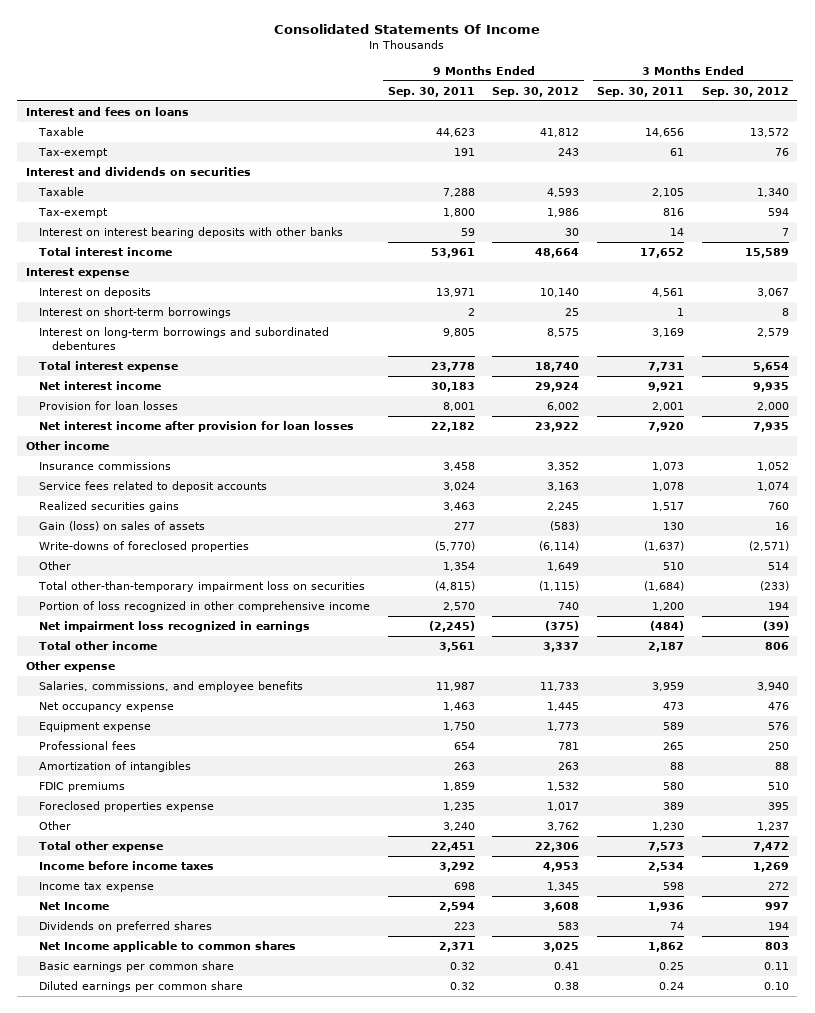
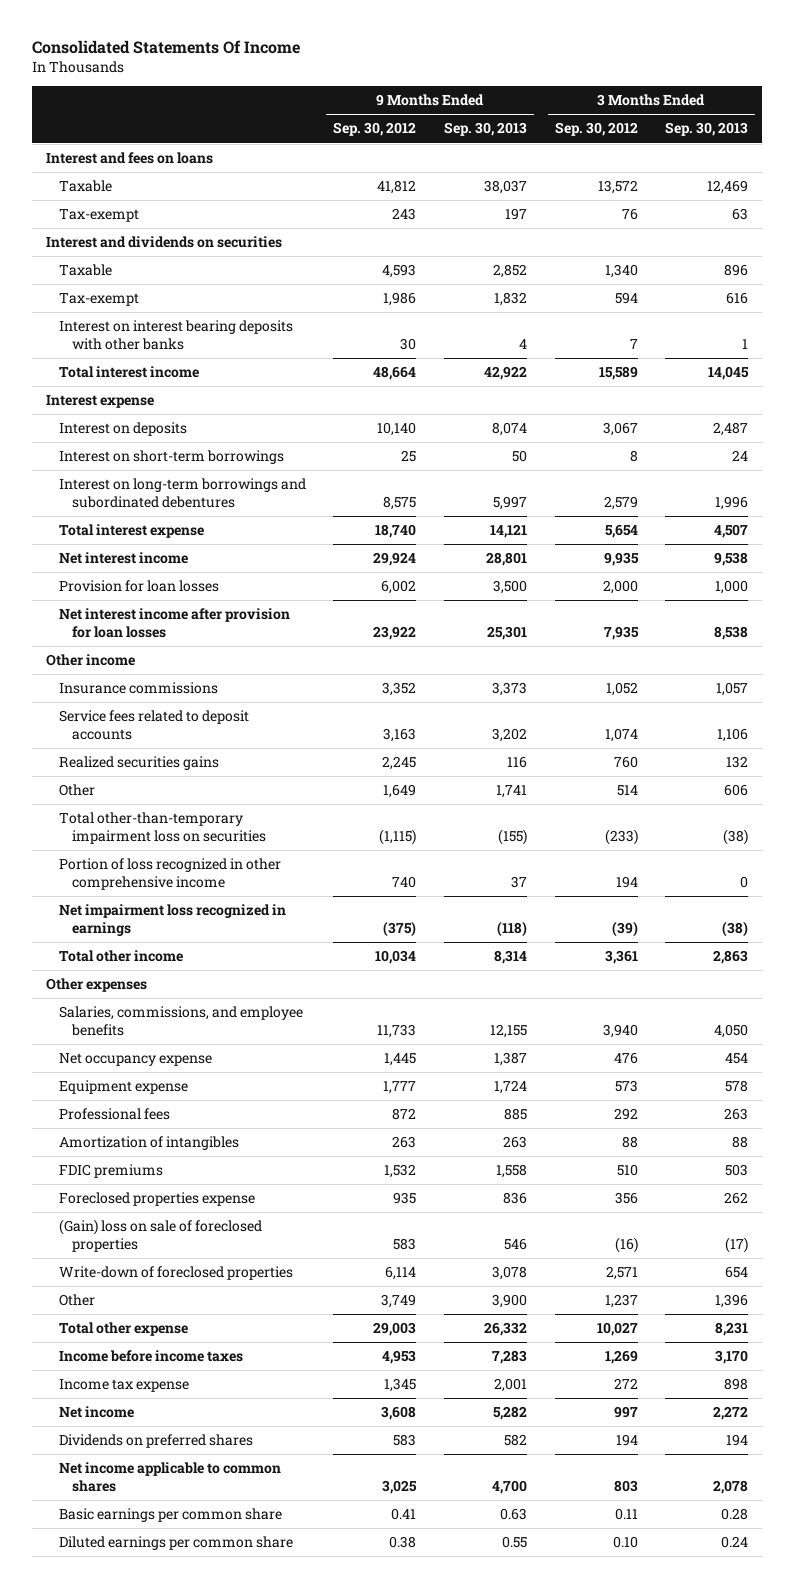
- | 9 Months Ended Sep. 30, 2011 | 9 Months Ended Sep. 30, 2012 | 3 Months Ended Sep. 30, 2011 | 3 Months Ended Sep. 30, 2012
+ | 9 Months Ended Sep. 30, 2012 | 9 Months Ended Sep. 30, 2013 | 3 Months Ended Sep. 30, 2012 | 3 Months Ended Sep. 30, 2013
- Gain (loss) on sales of assets | 277 | (583) | 130 | 16
- Write-downs of foreclosed properties | (5,770) | (6,114) | (1,637) | (2,571)
- Total other income | 3,561 | 3,337 | 2,187 | 806
- Other expense
+ Total other income | 10,034 | 8,314 | 3,361 | 2,863
+ Other expenses
- Equipment expense | 1,750 | 1,773 | 589 | 576
- Professional fees | 654 | 781 | 265 | 250
+ Equipment expense | 1,777 | 1,724 | 573 | 578
+ Professional fees | 872 | 885 | 292 | 263
- Foreclosed properties expense | 1,235 | 1,017 | 389 | 395
- Other | 3,240 | 3,762 | 1,230 | 1,237
- Total other expense | 22,451 | 22,306 | 7,573 | 7,472
+ Foreclosed properties expense | 935 | 836 | 356 | 262
+ (Gain) loss on sale of foreclosed properties | 583 | 546 | (16) | (17)
+ Write-down of foreclosed properties | 6,114 | 3,078 | 2,571 | 654
+ Other | 3,749 | 3,900 | 1,237 | 1,396
+ Total other expense | 29,003 | 26,332 | 10,027 | 8,231
- Net Income | 2,594 | 3,608 | 1,936 | 997
+ Net income | 3,608 | 5,282 | 997 | 2,272
- Net Income applicable to common shares | 2,371 | 3,025 | 1,862 | 803
+ Net income applicable to common shares | 3,025 | 4,700 | 803 | 2,078

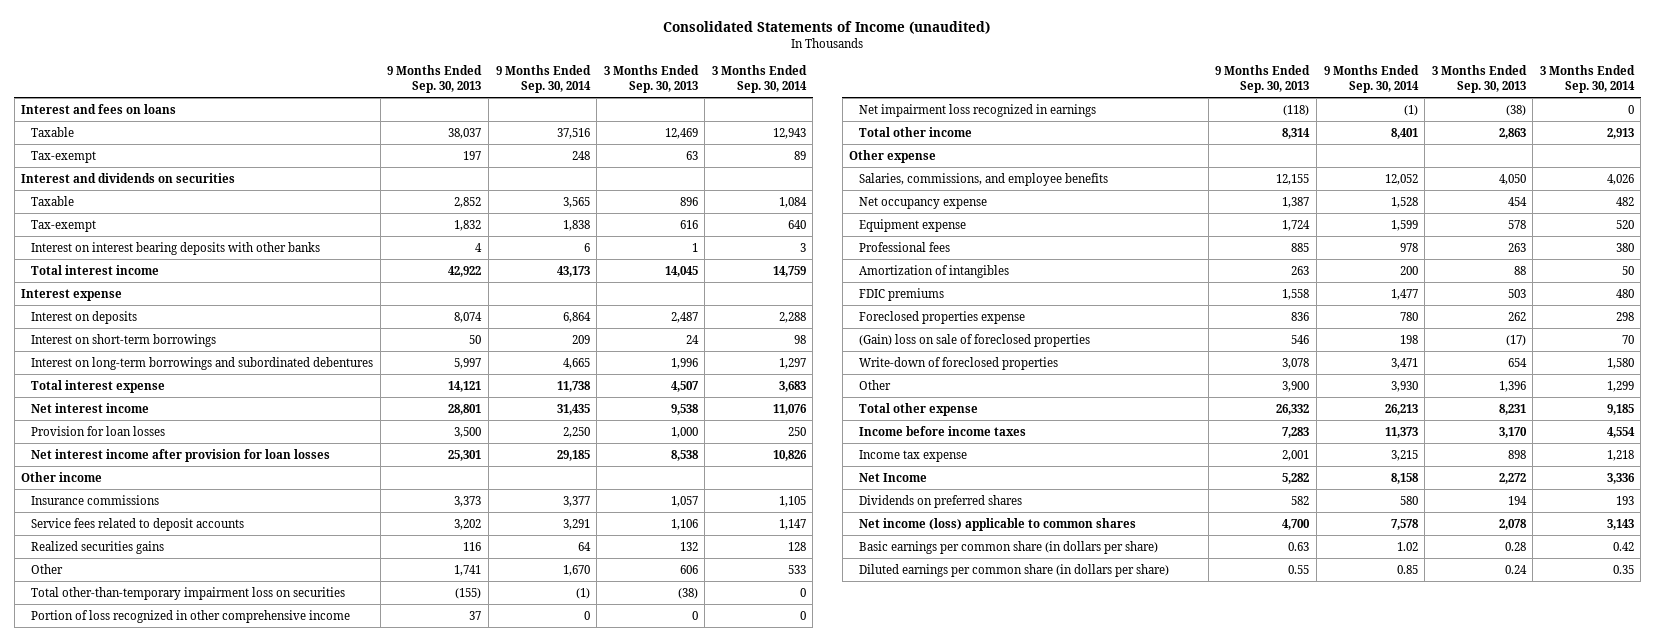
- Consolidated Statements Of Income
+ Consolidated Statements of Income (unaudited)
- | 9 Months Ended Sep. 30, 2012 | 9 Months Ended Sep. 30, 2013 | 3 Months Ended Sep. 30, 2012 | 3 Months Ended Sep. 30, 2013
+ | 9 Months Ended Sep. 30, 2013 | 9 Months Ended Sep. 30, 2014 | 3 Months Ended Sep. 30, 2013 | 3 Months Ended Sep. 30, 2014
- Other expenses
+ Other expense
- Net income | 3,608 | 5,282 | 997 | 2,272
+ Net Income | 5,282 | 8,158 | 2,272 | 3,336
- Net income applicable to common shares | 3,025 | 4,700 | 803 | 2,078
- Basic earnings per common share | 0.41 | 0.63 | 0.11 | 0.28
- Diluted earnings per common share | 0.38 | 0.55 | 0.10 | 0.24
+ Net income (loss) applicable to common shares | 4,700 | 7,578 | 2,078 | 3,143
+ Basic earnings per common share (in dollars per share) | 0.63 | 1.02 | 0.28 | 0.42
+ Diluted earnings per common share (in dollars per share) | 0.55 | 0.85 | 0.24 | 0.35

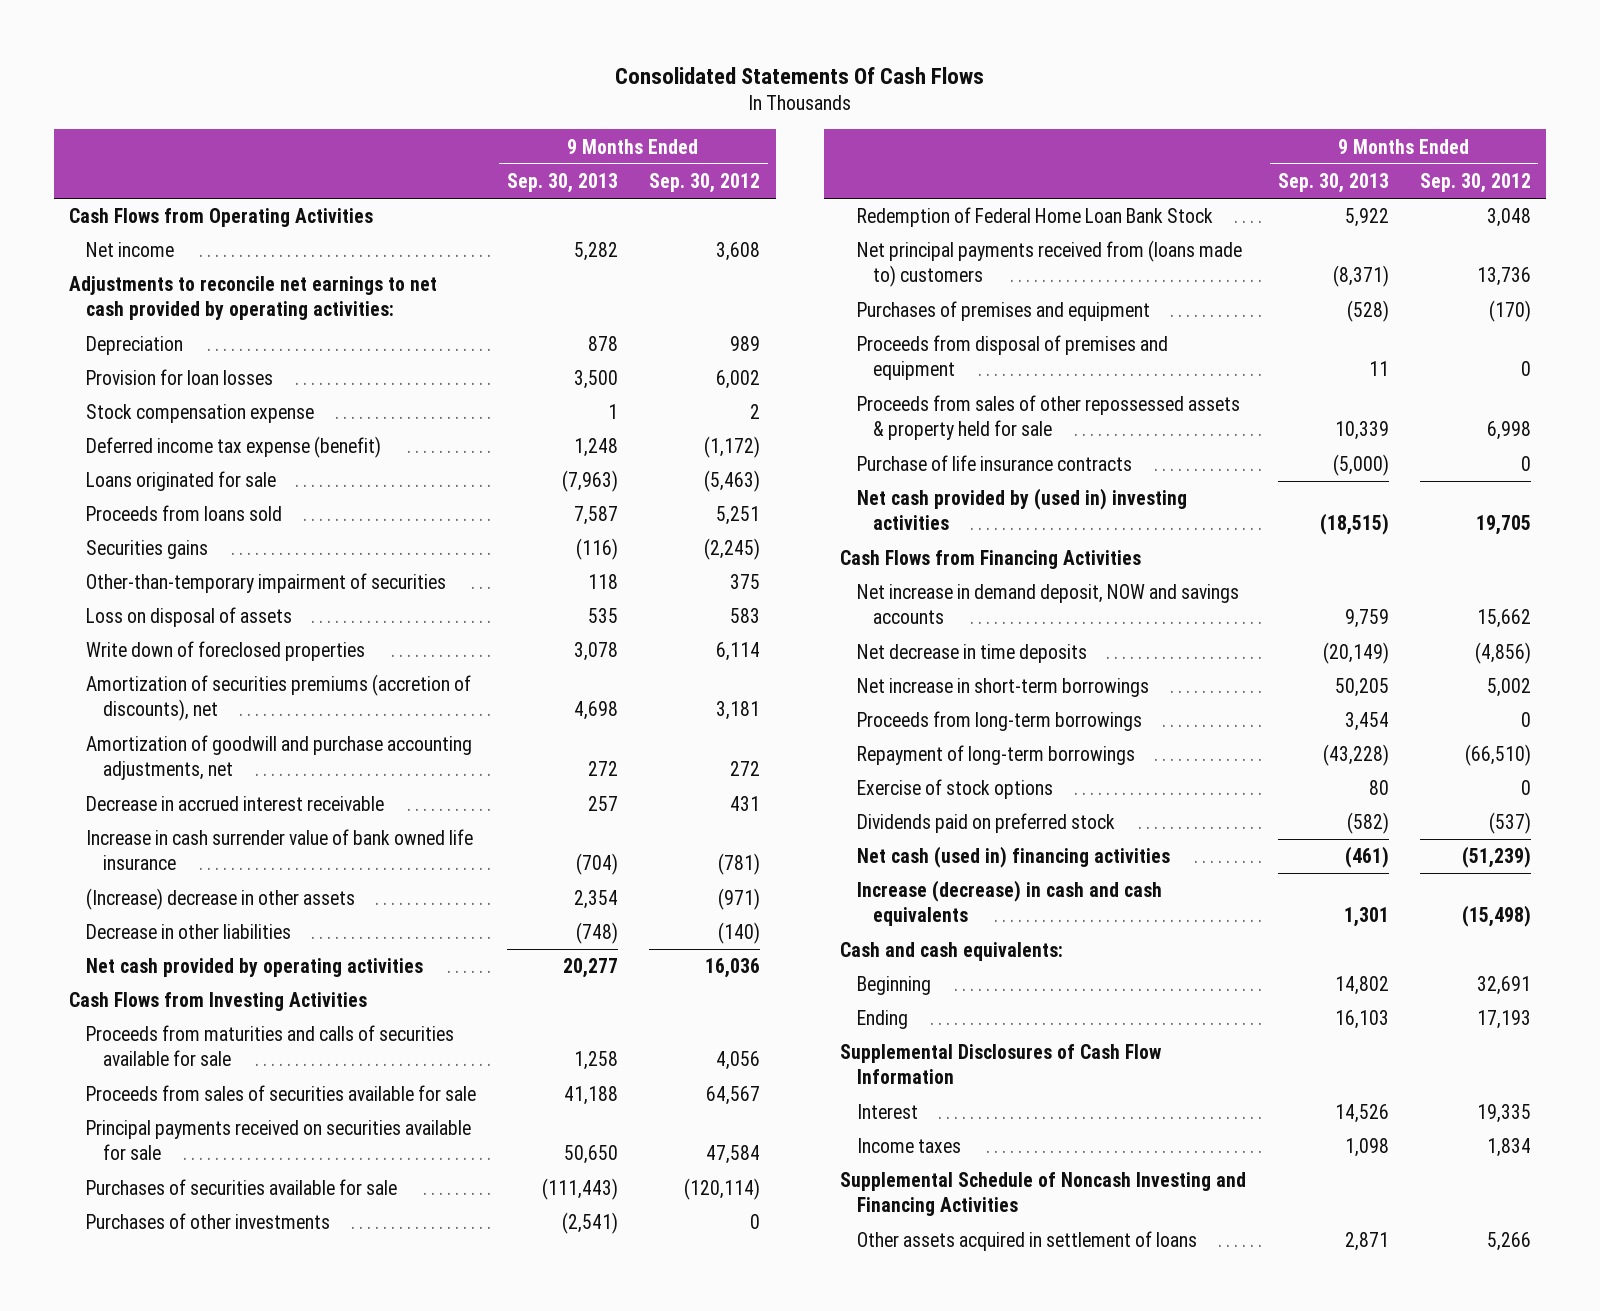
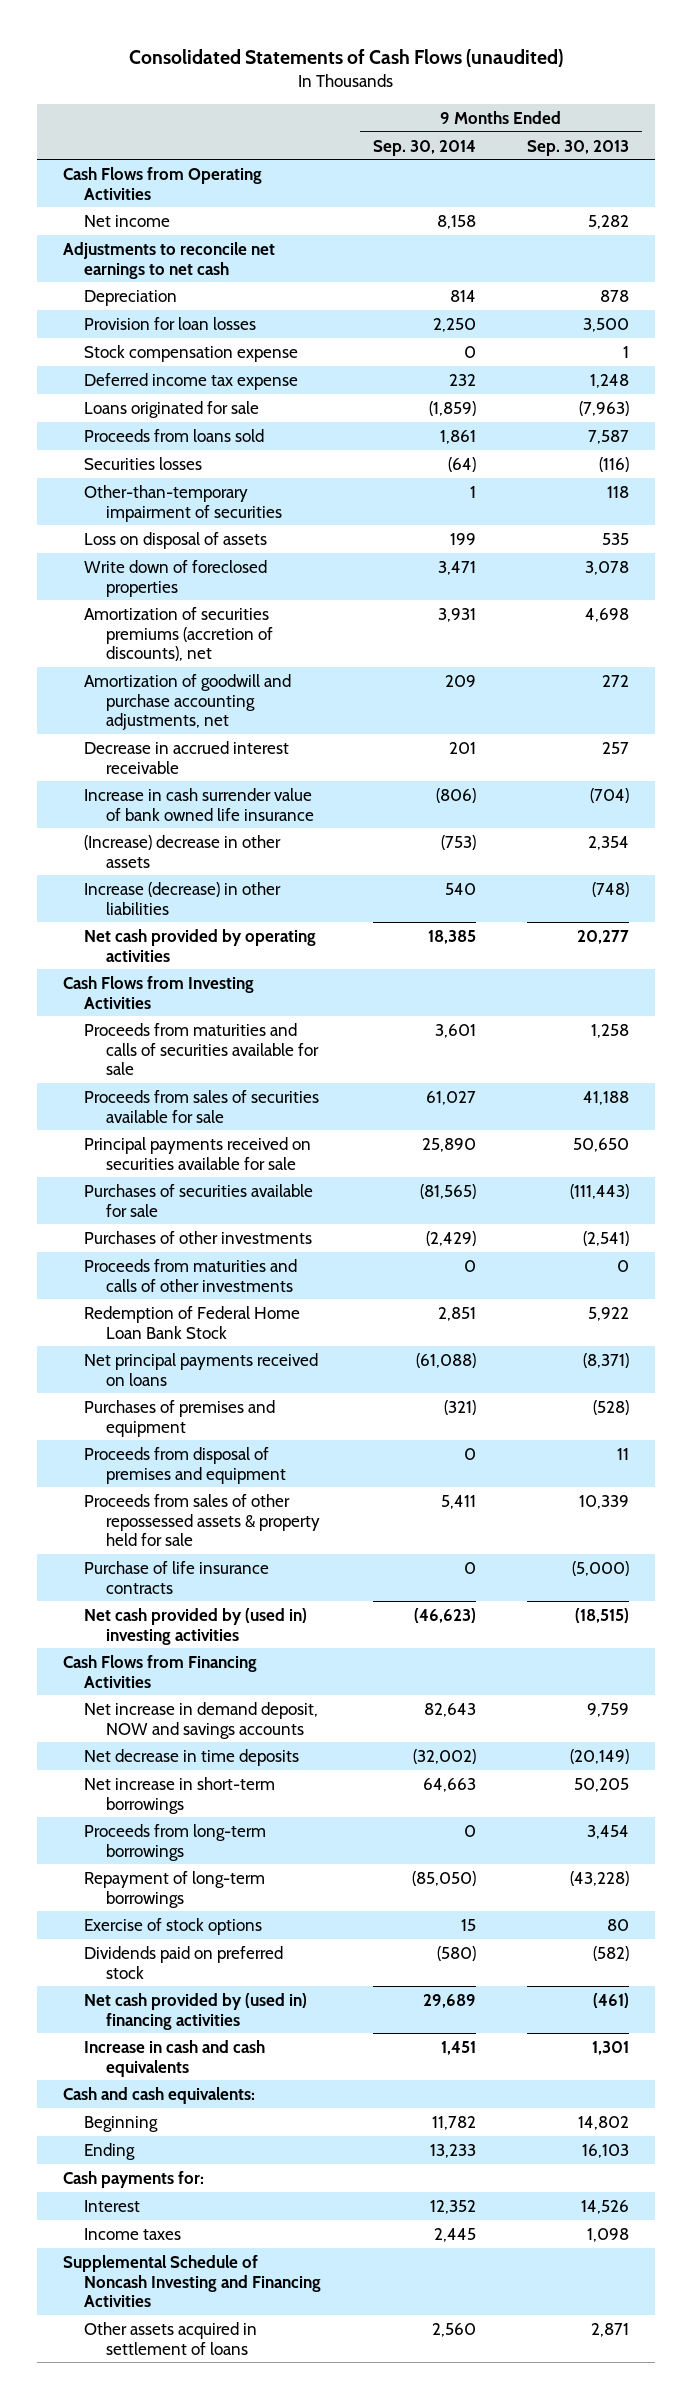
- Consolidated Statements Of Cash Flows
+ Consolidated Statements of Cash Flows (unaudited)
- | 9 Months Ended Sep. 30, 2013 | 9 Months Ended Sep. 30, 2012
+ | 9 Months Ended Sep. 30, 2014 | 9 Months Ended Sep. 30, 2013
- Adjustments to reconcile net earnings to net cash provided by operating activities:
+ Adjustments to reconcile net earnings to net cash
- Deferred income tax expense (benefit) | 1,248 | (1,172)
+ Deferred income tax expense | 232 | 1,248
- Securities gains | (116) | (2,245)
+ Securities losses | (64) | (116)
- Decrease in other liabilities | (748) | (140)
+ Increase (decrease) in other liabilities | 540 | (748)
+ Proceeds from maturities and calls of other investments | 0 | 0
- Net principal payments received from (loans made to) customers | (8,371) | 13,736
+ Net principal payments received on loans | (61,088) | (8,371)
- Net cash (used in) financing activities | (461) | (51,239)
- Increase (decrease) in cash and cash equivalents | 1,301 | (15,498)
+ Net cash provided by (used in) financing activities | 29,689 | (461)
+ Increase in cash and cash equivalents | 1,451 | 1,301
- Supplemental Disclosures of Cash Flow Information
+ Cash payments for:

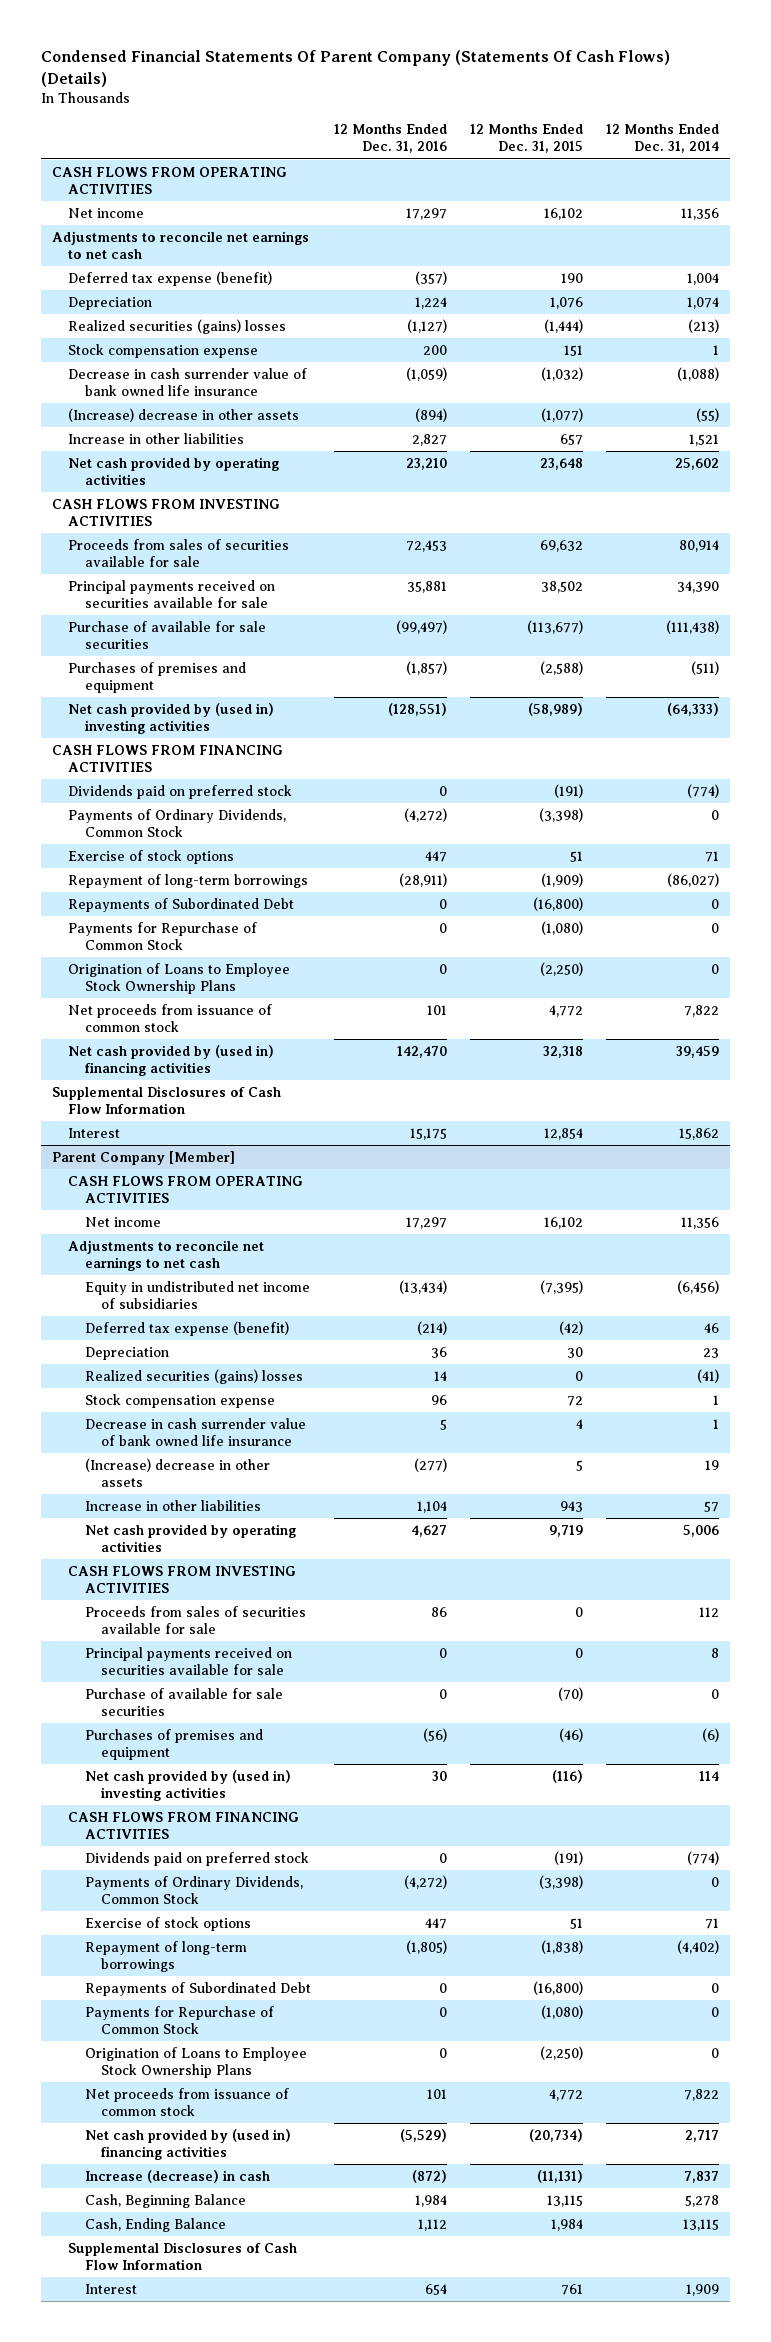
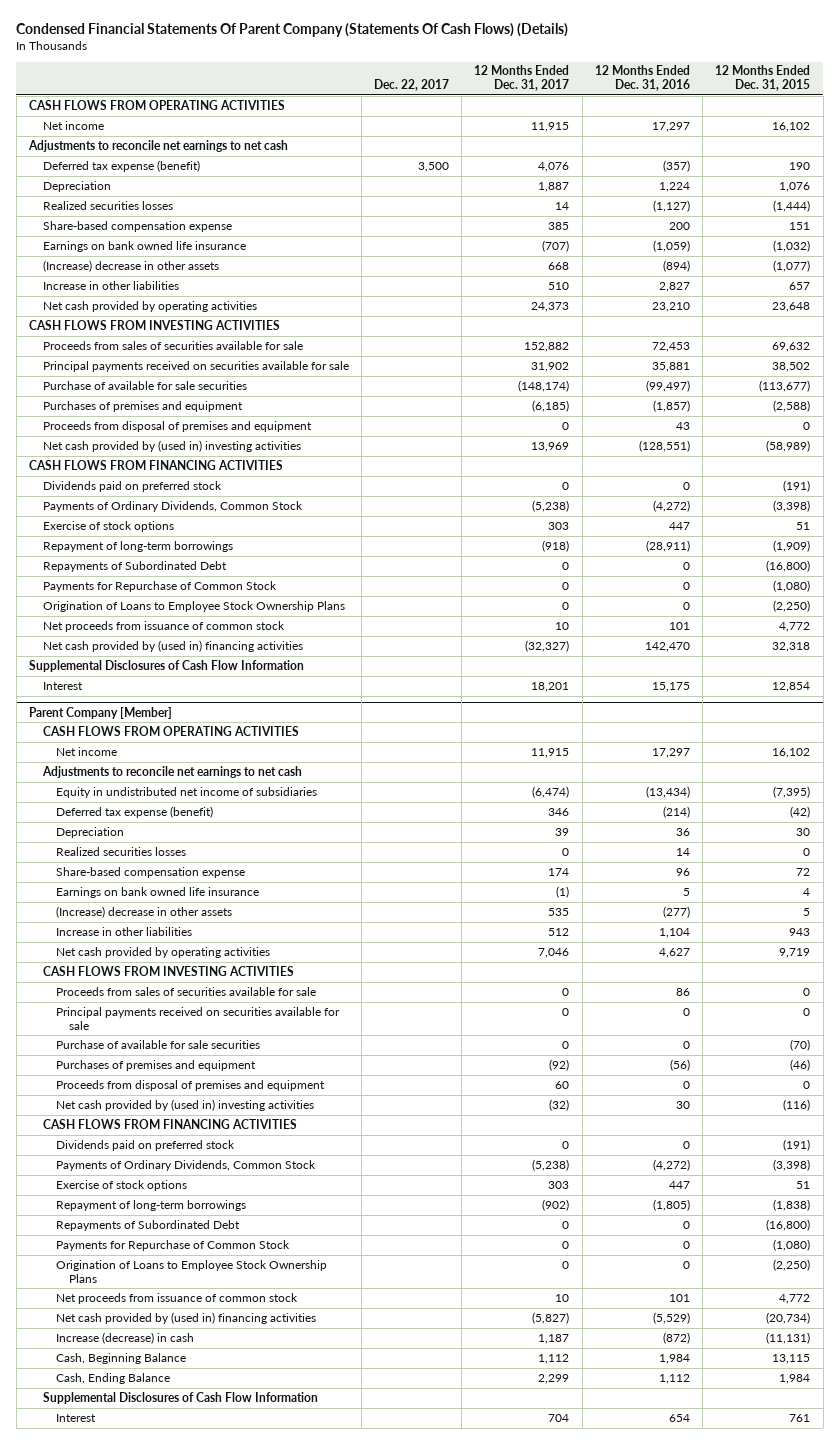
- | 12 Months Ended Dec. 31, 2016 | 12 Months Ended Dec. 31, 2015 | 12 Months Ended Dec. 31, 2014
+ | Dec. 22, 2017 | 12 Months Ended Dec. 31, 2017 | 12 Months Ended Dec. 31, 2016 | 12 Months Ended Dec. 31, 2015
- Realized securities (gains) losses | (1,127) | (1,444) | (213)
- Stock compensation expense | 200 | 151 | 1
- Decrease in cash surrender value of bank owned life insurance | (1,059) | (1,032) | (1,088)
+ Realized securities losses | | 14 | (1,127) | (1,444)
+ Share-based compensation expense | | 385 | 200 | 151
+ Earnings on bank owned life insurance | | (707) | (1,059) | (1,032)
+ Proceeds from disposal of premises and equipment | | 0 | 43 | 0
@ Parent Company [Member]
- Realized securities (gains) losses | 14 | 0 | (41)
- Stock compensation expense | 96 | 72 | 1
- Decrease in cash surrender value of bank owned life insurance | 5 | 4 | 1
+ Realized securities losses | | 0 | 14 | 0
+ Share-based compensation expense | | 174 | 96 | 72
+ Earnings on bank owned life insurance | | (1) | 5 | 4
+ Proceeds from disposal of premises and equipment | | 60 | 0 | 0

